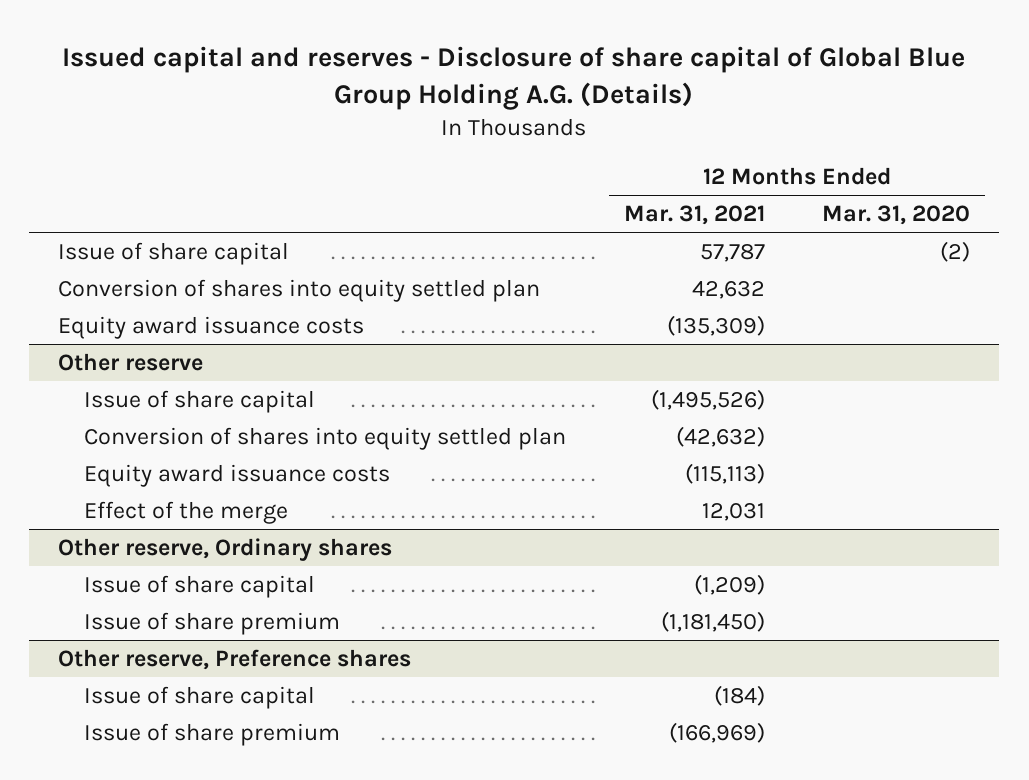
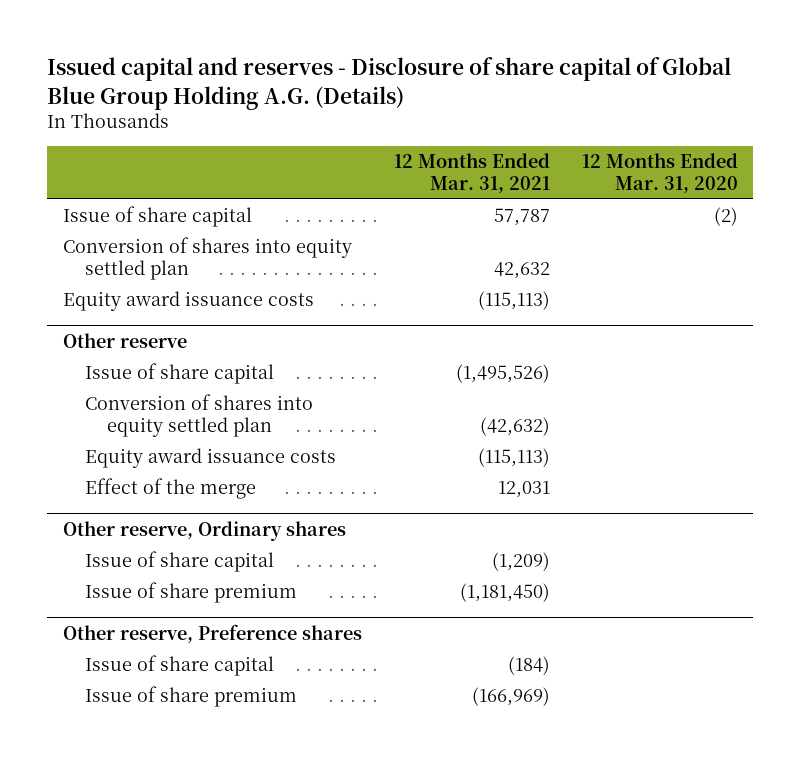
- Equity award issuance costs | (135,309) |
+ Equity award issuance costs | (115,113) |

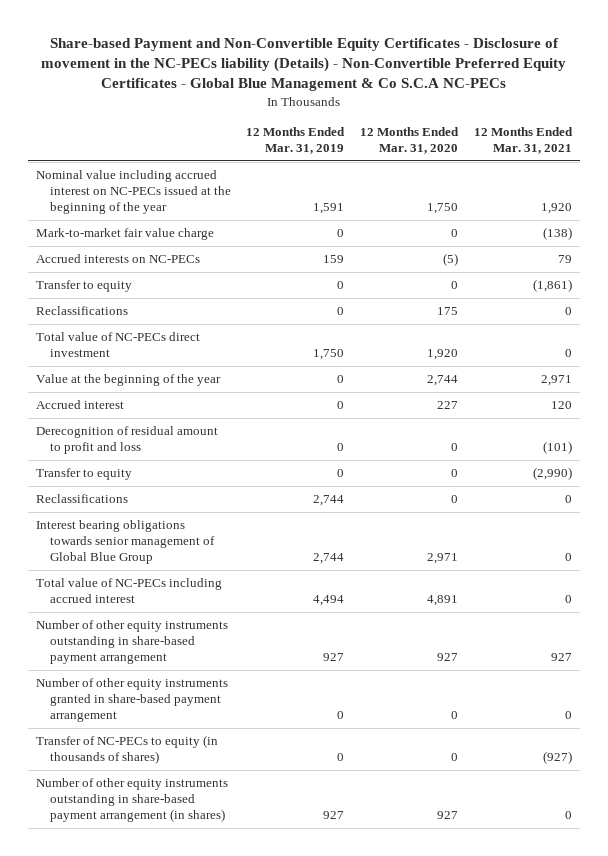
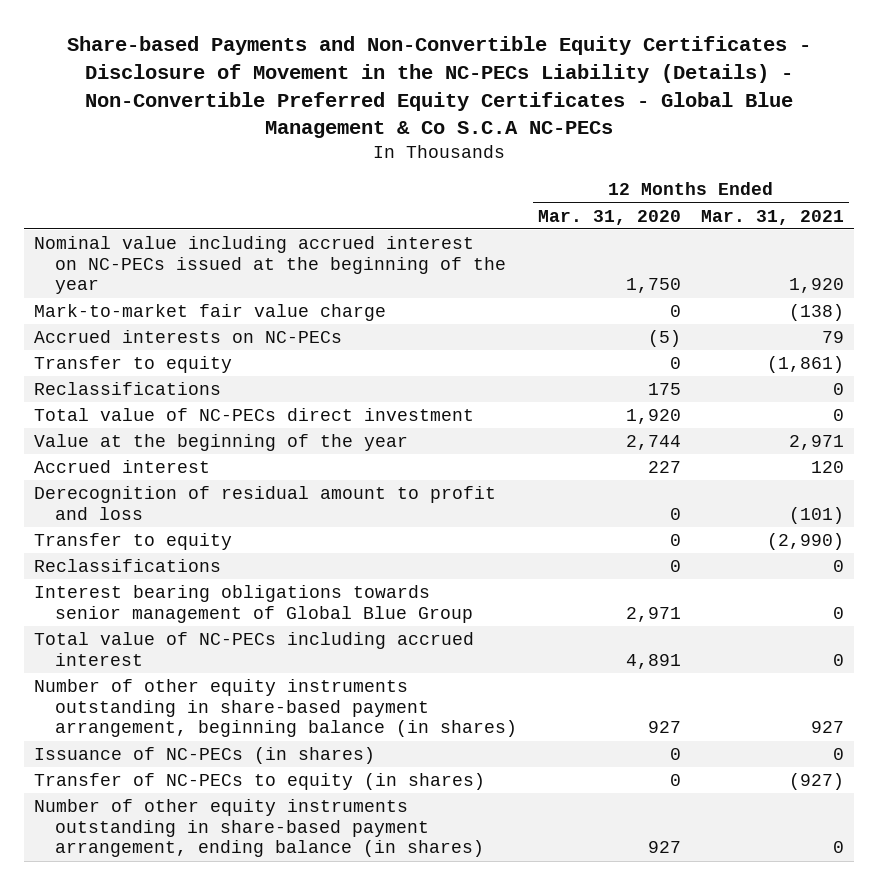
- Share-based Payment and Non-Convertible Equity Certificates - Disclosure of movement in the NC-PECs liability (Details) - Non-Convertible Preferred Equity Certificates - Global Blue Management & Co S.C.A NC-PECs
+ Share-based Payments and Non-Convertible Equity Certificates - Disclosure of Movement in the NC-PECs Liability (Details) - Non-Convertible Preferred Equity Certificates - Global Blue Management & Co S.C.A NC-PECs
- | 12 Months Ended Mar. 31, 2019 | 12 Months Ended Mar. 31, 2020 | 12 Months Ended Mar. 31, 2021
+ | 12 Months Ended Mar. 31, 2020 | 12 Months Ended Mar. 31, 2021
- Number of other equity instruments outstanding in share-based payment arrangement | 927 | 927 | 927
- Number of other equity instruments granted in share-based payment arrangement | 0 | 0 | 0
- Transfer of NC-PECs to equity (in thousands of shares) | 0 | 0 | (927)
- Number of other equity instruments outstanding in share-based payment arrangement (in shares) | 927 | 927 | 0
+ Number of other equity instruments outstanding in share-based payment arrangement, beginning balance (in shares) | 927 | 927
+ Issuance of NC-PECs (in shares) | 0 | 0
+ Transfer of NC-PECs to equity (in shares) | 0 | (927)
+ Number of other equity instruments outstanding in share-based payment arrangement, ending balance (in shares) | 927 | 0

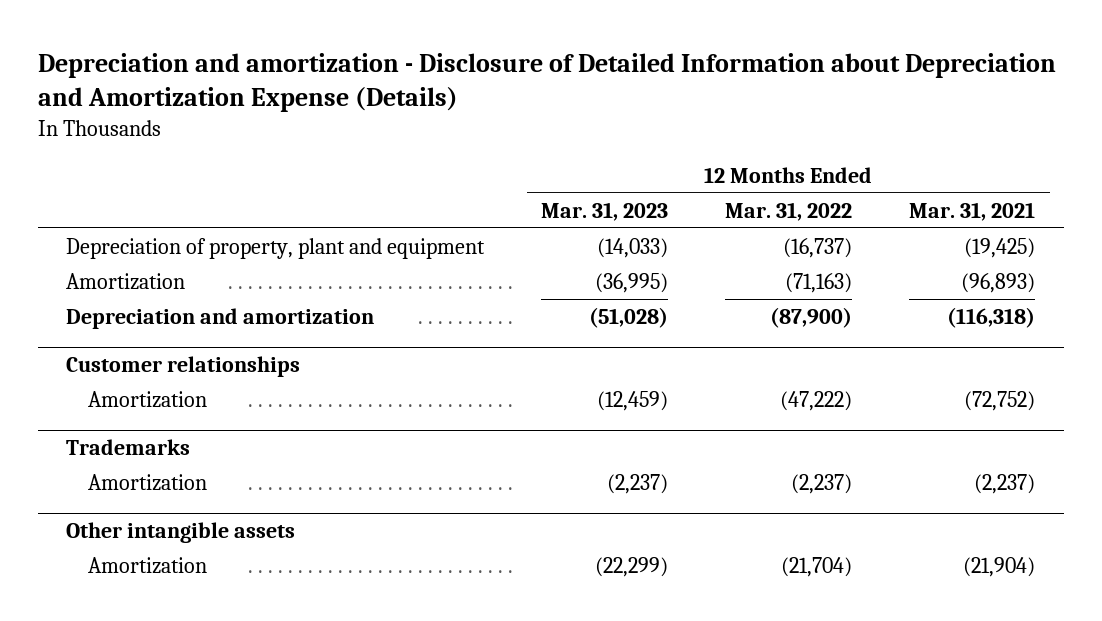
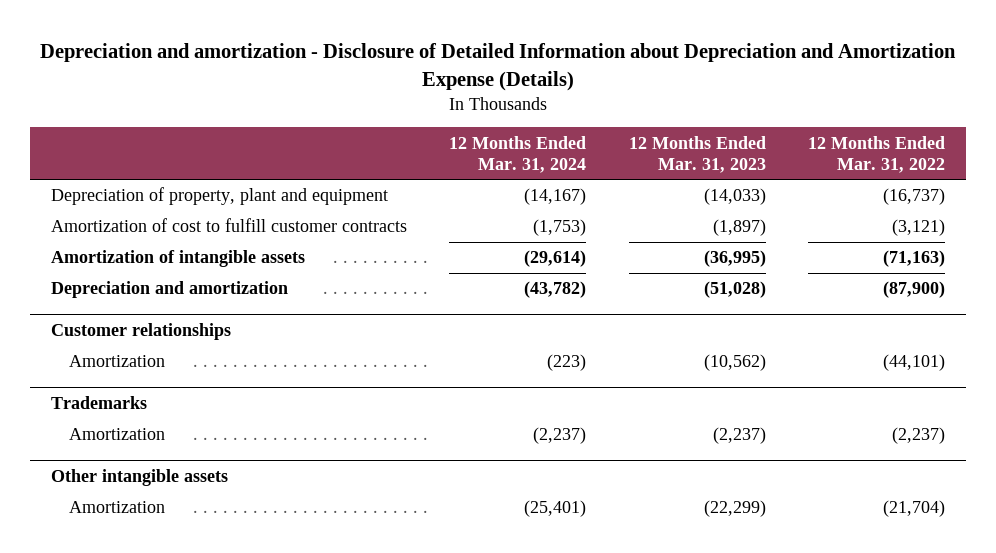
- | 12 Months Ended Mar. 31, 2023 | 12 Months Ended Mar. 31, 2022 | 12 Months Ended Mar. 31, 2021
+ | 12 Months Ended Mar. 31, 2024 | 12 Months Ended Mar. 31, 2023 | 12 Months Ended Mar. 31, 2022
- Amortization | (36,995) | (71,163) | (96,893)
+ Amortization of cost to fulfill customer contracts | (1,753) | (1,897) | (3,121)
+ Amortization of intangible assets | (29,614) | (36,995) | (71,163)
@ Customer relationships
- Amortization | (12,459) | (47,222) | (72,752)
+ Amortization | (223) | (10,562) | (44,101)

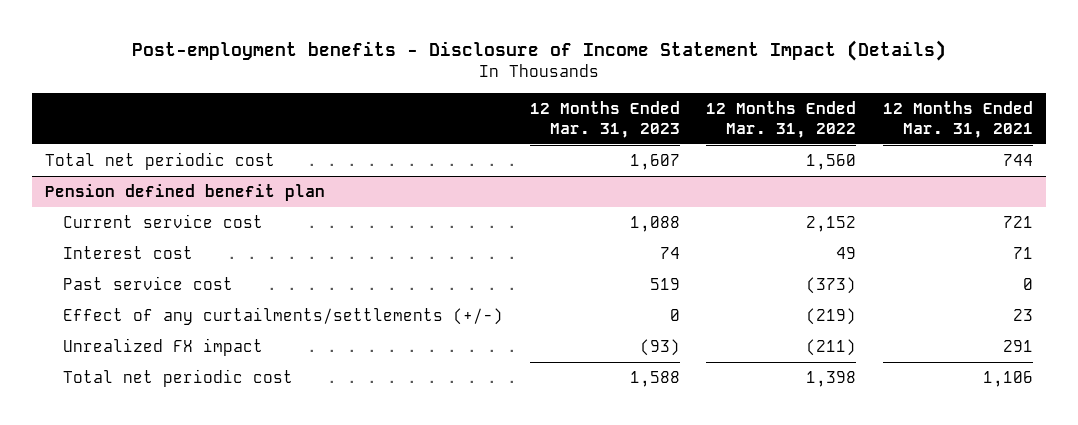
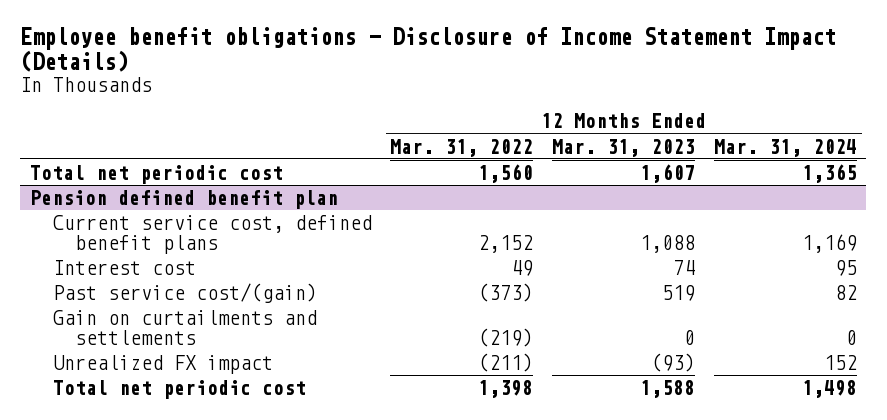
- Post-employment benefits - Disclosure of Income Statement Impact (Details)
+ Employee benefit obligations - Disclosure of Income Statement Impact (Details)
- | 12 Months Ended Mar. 31, 2023 | 12 Months Ended Mar. 31, 2022 | 12 Months Ended Mar. 31, 2021
+ | 12 Months Ended Mar. 31, 2022 | 12 Months Ended Mar. 31, 2023 | 12 Months Ended Mar. 31, 2024
@ Pension defined benefit plan
- Current service cost | 1,088 | 2,152 | 721
+ Current service cost, defined benefit plans | 2,152 | 1,088 | 1,169
- Past service cost | 519 | (373) | 0
- Effect of any curtailments/settlements (+/-) | 0 | (219) | 23
+ Past service cost/(gain) | (373) | 519 | 82
+ Gain on curtailments and settlements | (219) | 0 | 0

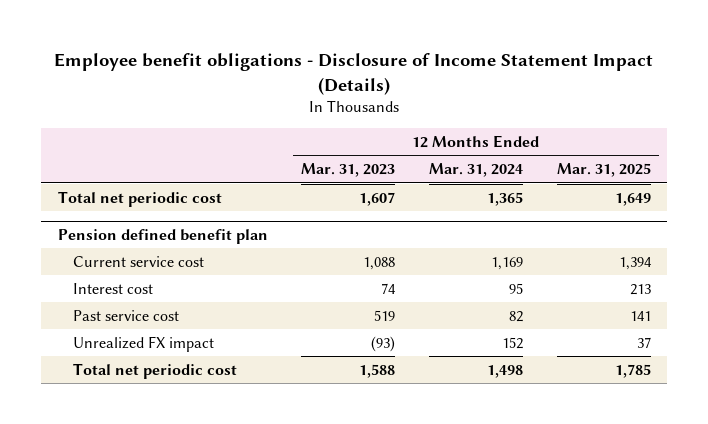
- | 12 Months Ended Mar. 31, 2022 | 12 Months Ended Mar. 31, 2023 | 12 Months Ended Mar. 31, 2024
+ | 12 Months Ended Mar. 31, 2023 | 12 Months Ended Mar. 31, 2024 | 12 Months Ended Mar. 31, 2025
@ Pension defined benefit plan
- Current service cost, defined benefit plans | 2,152 | 1,088 | 1,169
+ Current service cost | 1,088 | 1,169 | 1,394
- Past service cost/(gain) | (373) | 519 | 82
- Gain on curtailments and settlements | (219) | 0 | 0
+ Past service cost | 519 | 82 | 141

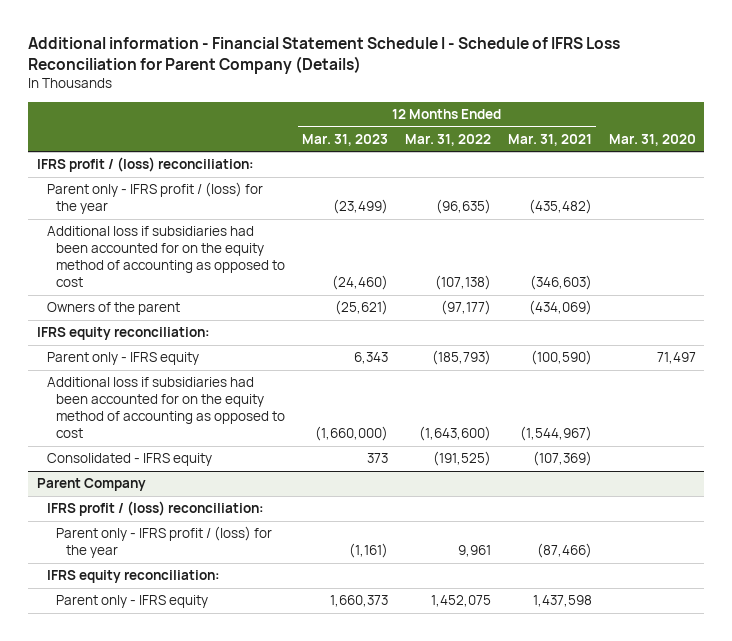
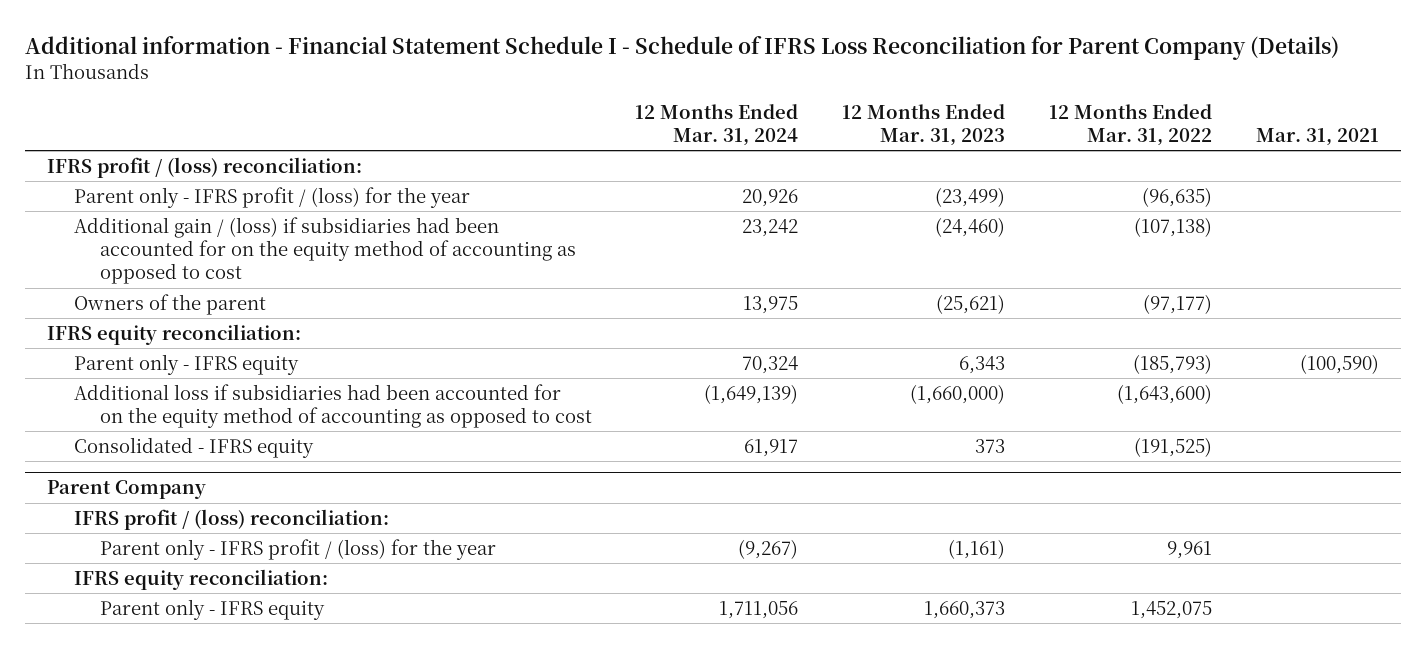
- | 12 Months Ended Mar. 31, 2023 | 12 Months Ended Mar. 31, 2022 | 12 Months Ended Mar. 31, 2021 | Mar. 31, 2020
+ | 12 Months Ended Mar. 31, 2024 | 12 Months Ended Mar. 31, 2023 | 12 Months Ended Mar. 31, 2022 | Mar. 31, 2021
- Additional loss if subsidiaries had been accounted for on the equity method of accounting as opposed to cost | (24,460) | (107,138) | (346,603) |
+ Additional gain / (loss) if subsidiaries had been accounted for on the equity method of accounting as opposed to cost | 23,242 | (24,460) | (107,138) |

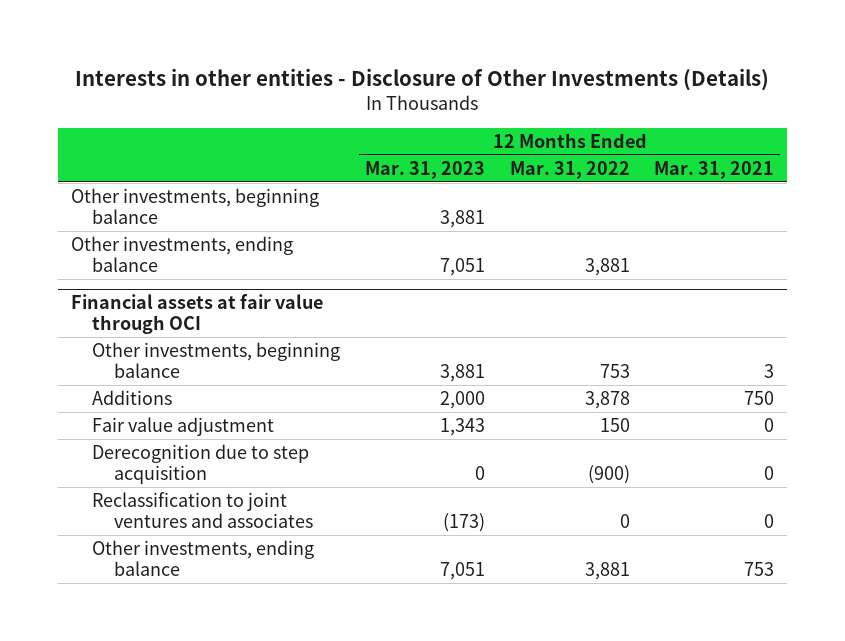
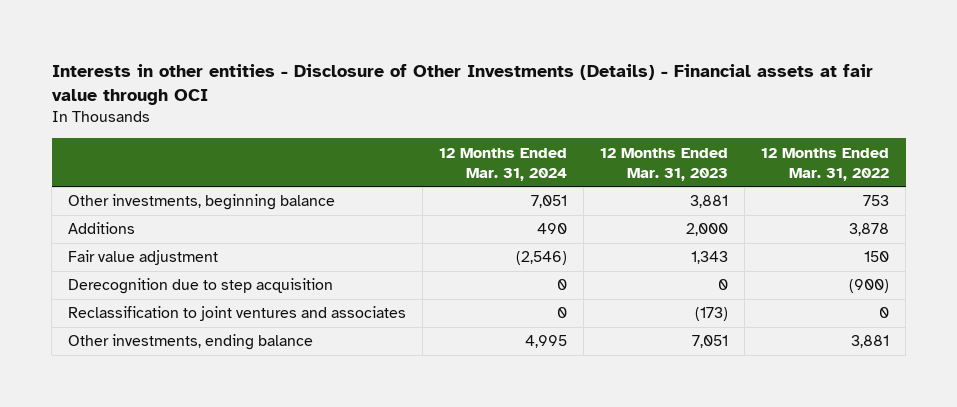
- Interests in other entities - Disclosure of Other Investments (Details)
+ Interests in other entities - Disclosure of Other Investments (Details) - Financial assets at fair value through OCI
- | 12 Months Ended Mar. 31, 2023 | 12 Months Ended Mar. 31, 2022 | 12 Months Ended Mar. 31, 2021
+ | 12 Months Ended Mar. 31, 2024 | 12 Months Ended Mar. 31, 2023 | 12 Months Ended Mar. 31, 2022
- Other investments, beginning balance | 3,881 | |
- Other investments, ending balance | 7,051 | 3,881 |
- Financial assets at fair value through OCI

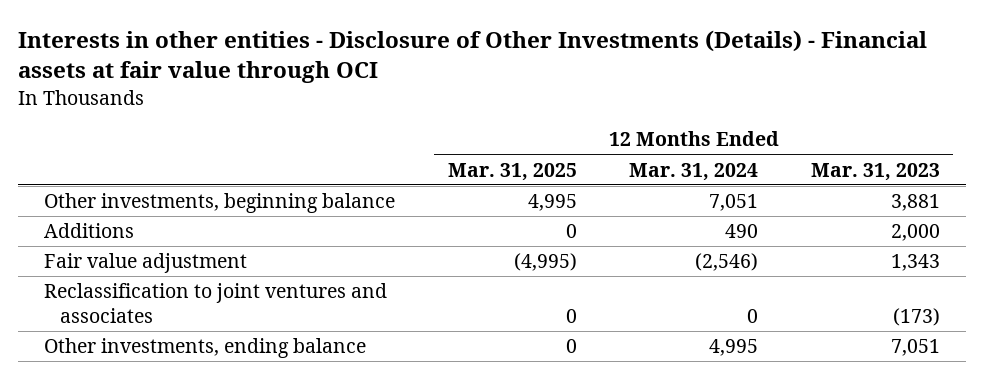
- | 12 Months Ended Mar. 31, 2024 | 12 Months Ended Mar. 31, 2023 | 12 Months Ended Mar. 31, 2022
+ | 12 Months Ended Mar. 31, 2025 | 12 Months Ended Mar. 31, 2024 | 12 Months Ended Mar. 31, 2023
- Derecognition due to step acquisition | 0 | 0 | (900)

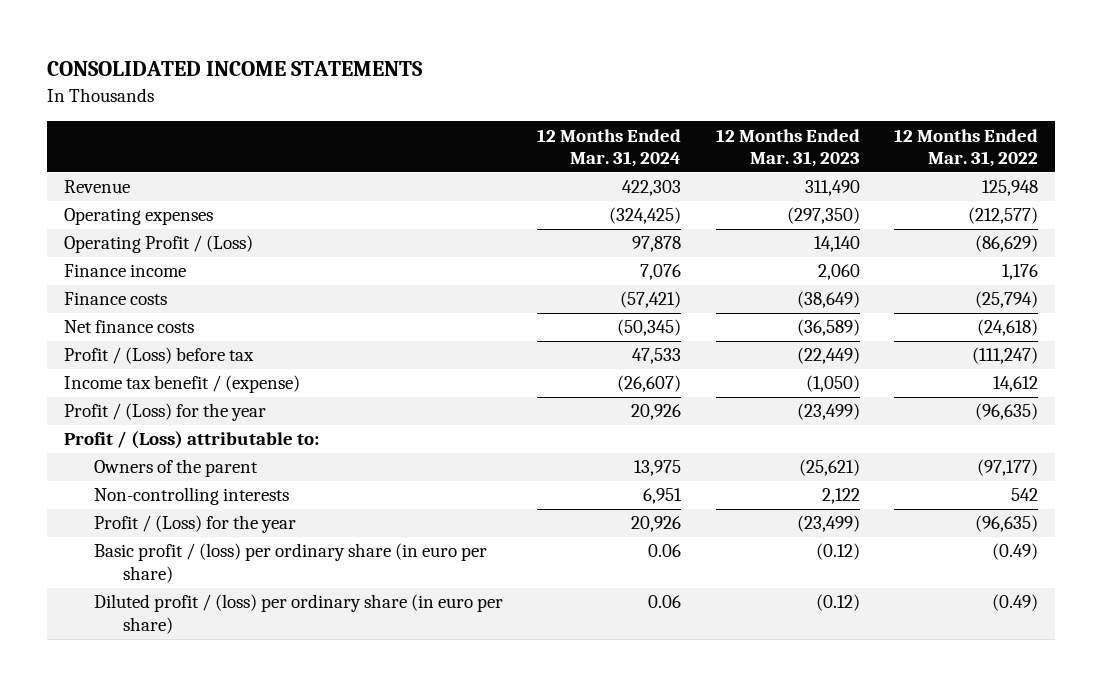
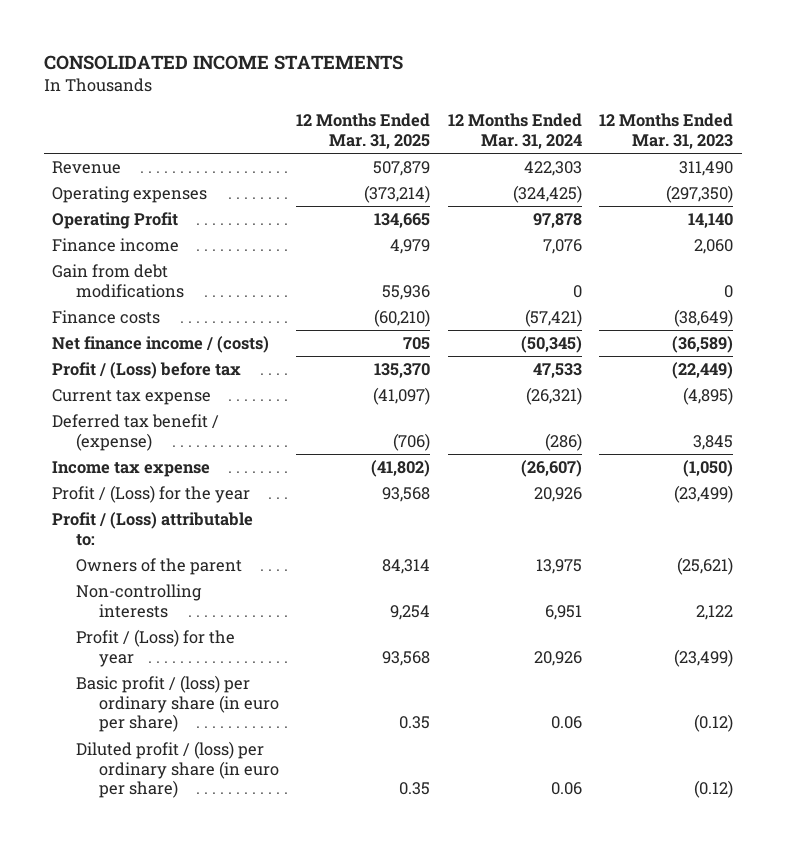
- | 12 Months Ended Mar. 31, 2024 | 12 Months Ended Mar. 31, 2023 | 12 Months Ended Mar. 31, 2022
+ | 12 Months Ended Mar. 31, 2025 | 12 Months Ended Mar. 31, 2024 | 12 Months Ended Mar. 31, 2023
- Operating Profit / (Loss) | 97,878 | 14,140 | (86,629)
+ Operating Profit | 134,665 | 97,878 | 14,140
+ Gain from debt modifications | 55,936 | 0 | 0
- Net finance costs | (50,345) | (36,589) | (24,618)
+ Net finance income / (costs) | 705 | (50,345) | (36,589)
- Income tax benefit / (expense) | (26,607) | (1,050) | 14,612
+ Current tax expense | (41,097) | (26,321) | (4,895)
+ Deferred tax benefit / (expense) | (706) | (286) | 3,845
+ Income tax expense | (41,802) | (26,607) | (1,050)

